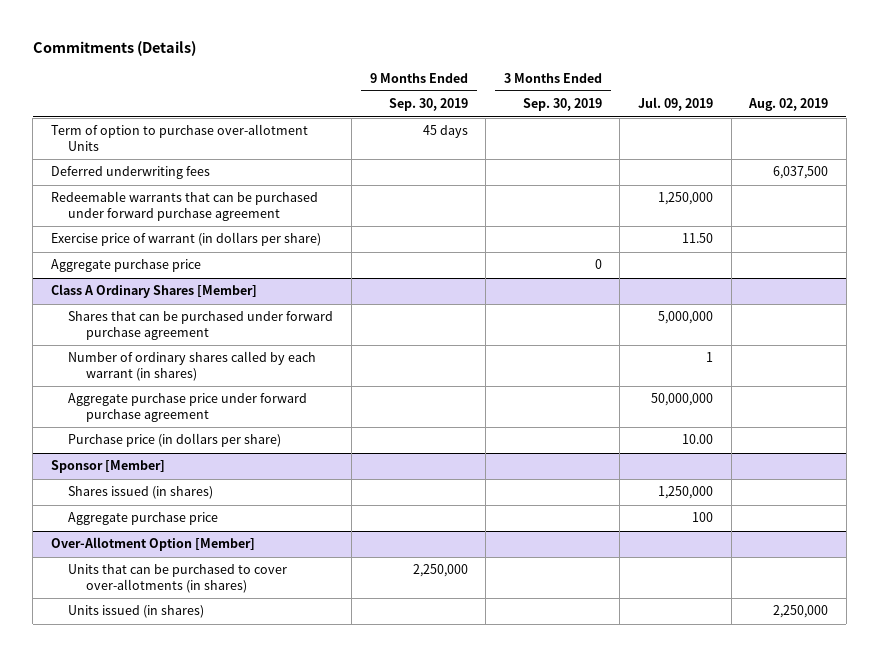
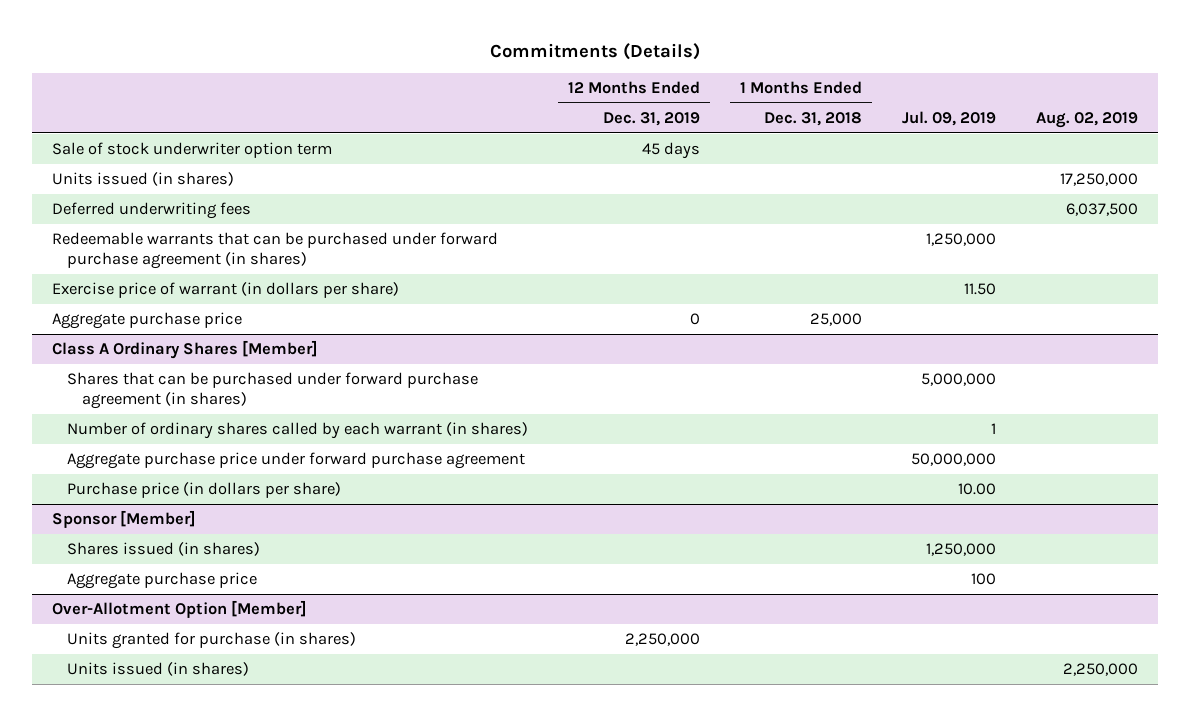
- | 9 Months Ended Sep. 30, 2019 | 3 Months Ended Sep. 30, 2019 | Jul. 09, 2019 | Aug. 02, 2019
+ | 12 Months Ended Dec. 31, 2019 | 1 Months Ended Dec. 31, 2018 | Jul. 09, 2019 | Aug. 02, 2019
- Term of option to purchase over-allotment Units | 45 days | | |
+ Sale of stock underwriter option term | 45 days | | |
+ Units issued (in shares) | | | | 17,250,000
- Redeemable warrants that can be purchased under forward purchase agreement | | | 1,250,000 |
+ Redeemable warrants that can be purchased under forward purchase agreement (in shares) | | | 1,250,000 |
@ Class A Ordinary Shares [Member]
- Shares that can be purchased under forward purchase agreement | | | 5,000,000 |
+ Shares that can be purchased under forward purchase agreement (in shares) | | | 5,000,000 |
@ Over-Allotment Option [Member]
- Units that can be purchased to cover over-allotments (in shares) | 2,250,000 | | |
+ Units granted for purchase (in shares) | 2,250,000 | | |

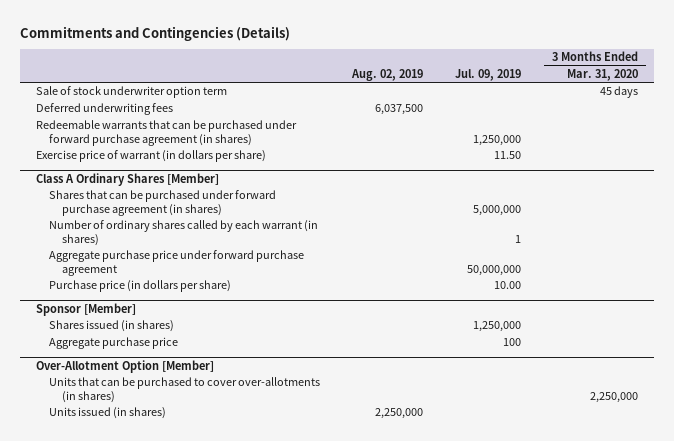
- Commitments (Details)
+ Commitments and Contingencies (Details)
- | 12 Months Ended Dec. 31, 2019 | 1 Months Ended Dec. 31, 2018 | Jul. 09, 2019 | Aug. 02, 2019
+ | Aug. 02, 2019 | Jul. 09, 2019 | 3 Months Ended Mar. 31, 2020
- Units issued (in shares) | | | | 17,250,000
- Aggregate purchase price | 0 | 25,000 | |
@ Over-Allotment Option [Member]
- Units granted for purchase (in shares) | 2,250,000 | | |
+ Units that can be purchased to cover over-allotments (in shares) | | | 2,250,000

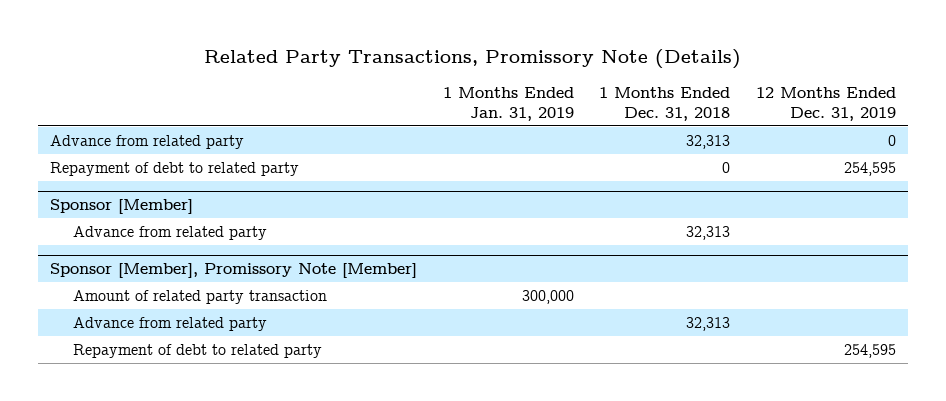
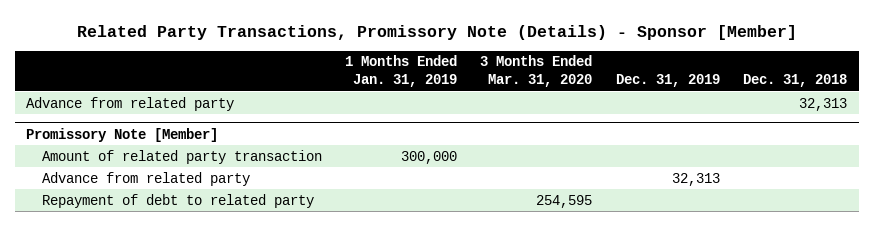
- Related Party Transactions, Promissory Note (Details)
+ Related Party Transactions, Promissory Note (Details) - Sponsor [Member]
- | 1 Months Ended Jan. 31, 2019 | 1 Months Ended Dec. 31, 2018 | 12 Months Ended Dec. 31, 2019
+ | 1 Months Ended Jan. 31, 2019 | 3 Months Ended Mar. 31, 2020 | Dec. 31, 2019 | Dec. 31, 2018
- Repayment of debt to related party | | 0 | 254,595
- Sponsor [Member]
+ Promissory Note [Member]
+ Amount of related party transaction | 300,000 | | |
- Sponsor [Member], Promissory Note [Member]
- Amount of related party transaction | 300,000 | |
- Advance from related party | | 32,313 |
- Repayment of debt to related party | | | 254,595
+ Repayment of debt to related party | | 254,595 | |

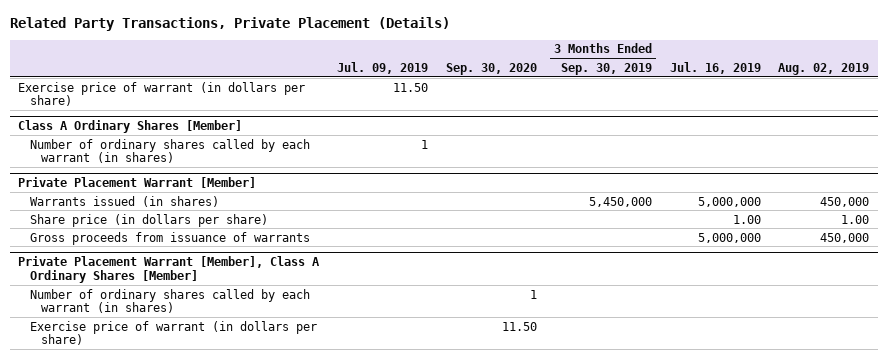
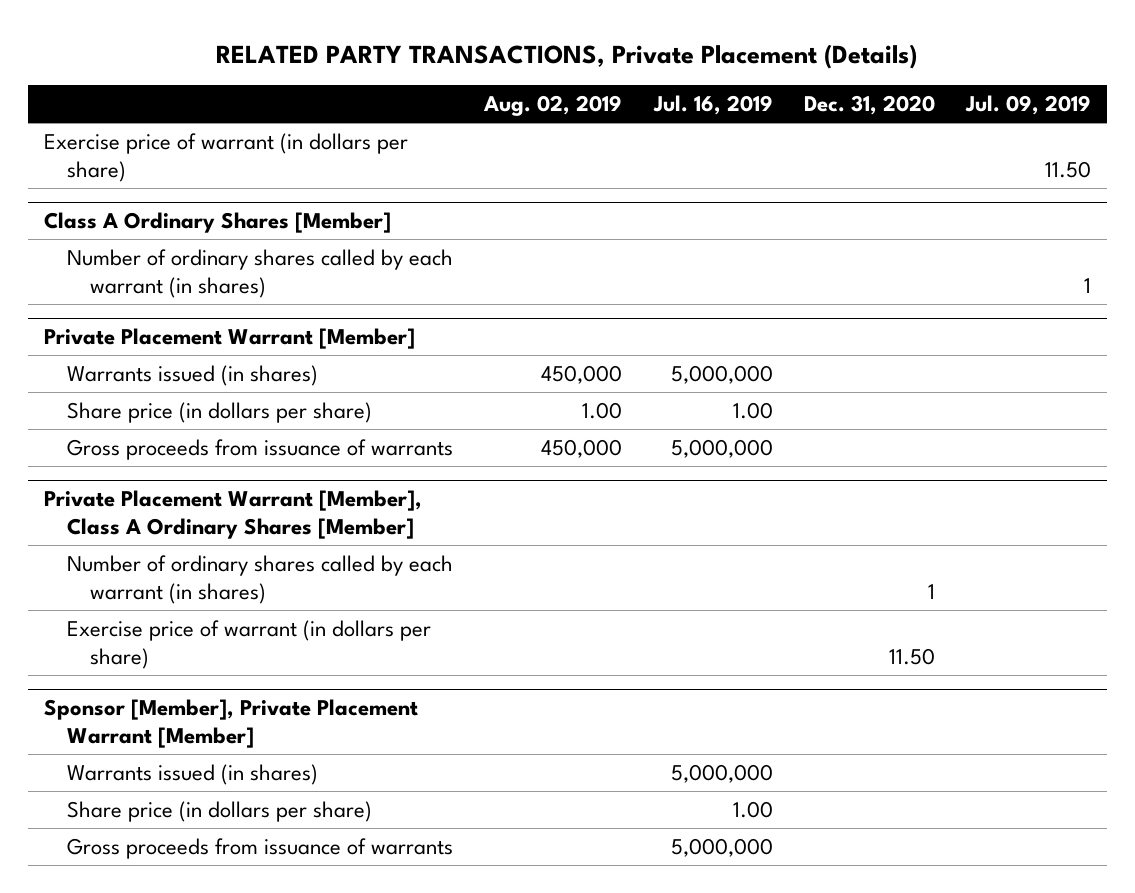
- Related Party Transactions, Private Placement (Details)
+ RELATED PARTY TRANSACTIONS, Private Placement (Details)
- | Jul. 09, 2019 | Sep. 30, 2020 | 3 Months Ended Sep. 30, 2019 | Jul. 16, 2019 | Aug. 02, 2019
+ | Aug. 02, 2019 | Jul. 16, 2019 | Dec. 31, 2020 | Jul. 09, 2019
+ Sponsor [Member], Private Placement Warrant [Member]
+ Warrants issued (in shares) | | 5,000,000 | |
+ Share price (in dollars per share) | | 1.00 | |
+ Gross proceeds from issuance of warrants | | 5,000,000 | |

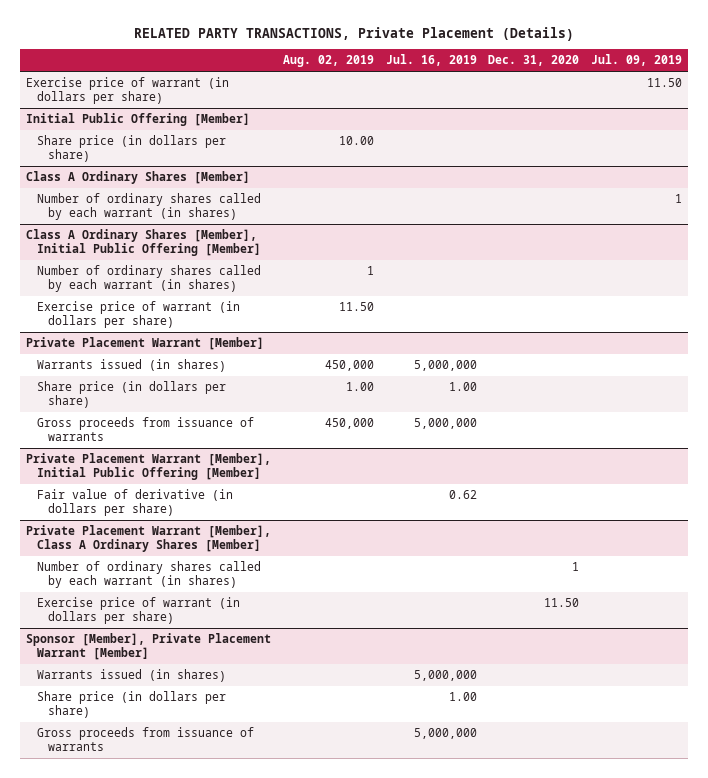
+ Initial Public Offering [Member]
+ Share price (in dollars per share) | 10.00 | | |
+ Class A Ordinary Shares [Member], Initial Public Offering [Member]
+ Number of ordinary shares called by each warrant (in shares) | 1 | | |
+ Exercise price of warrant (in dollars per share) | 11.50 | | |
+ Private Placement Warrant [Member], Initial Public Offering [Member]
+ Fair value of derivative (in dollars per share) | | 0.62 | |

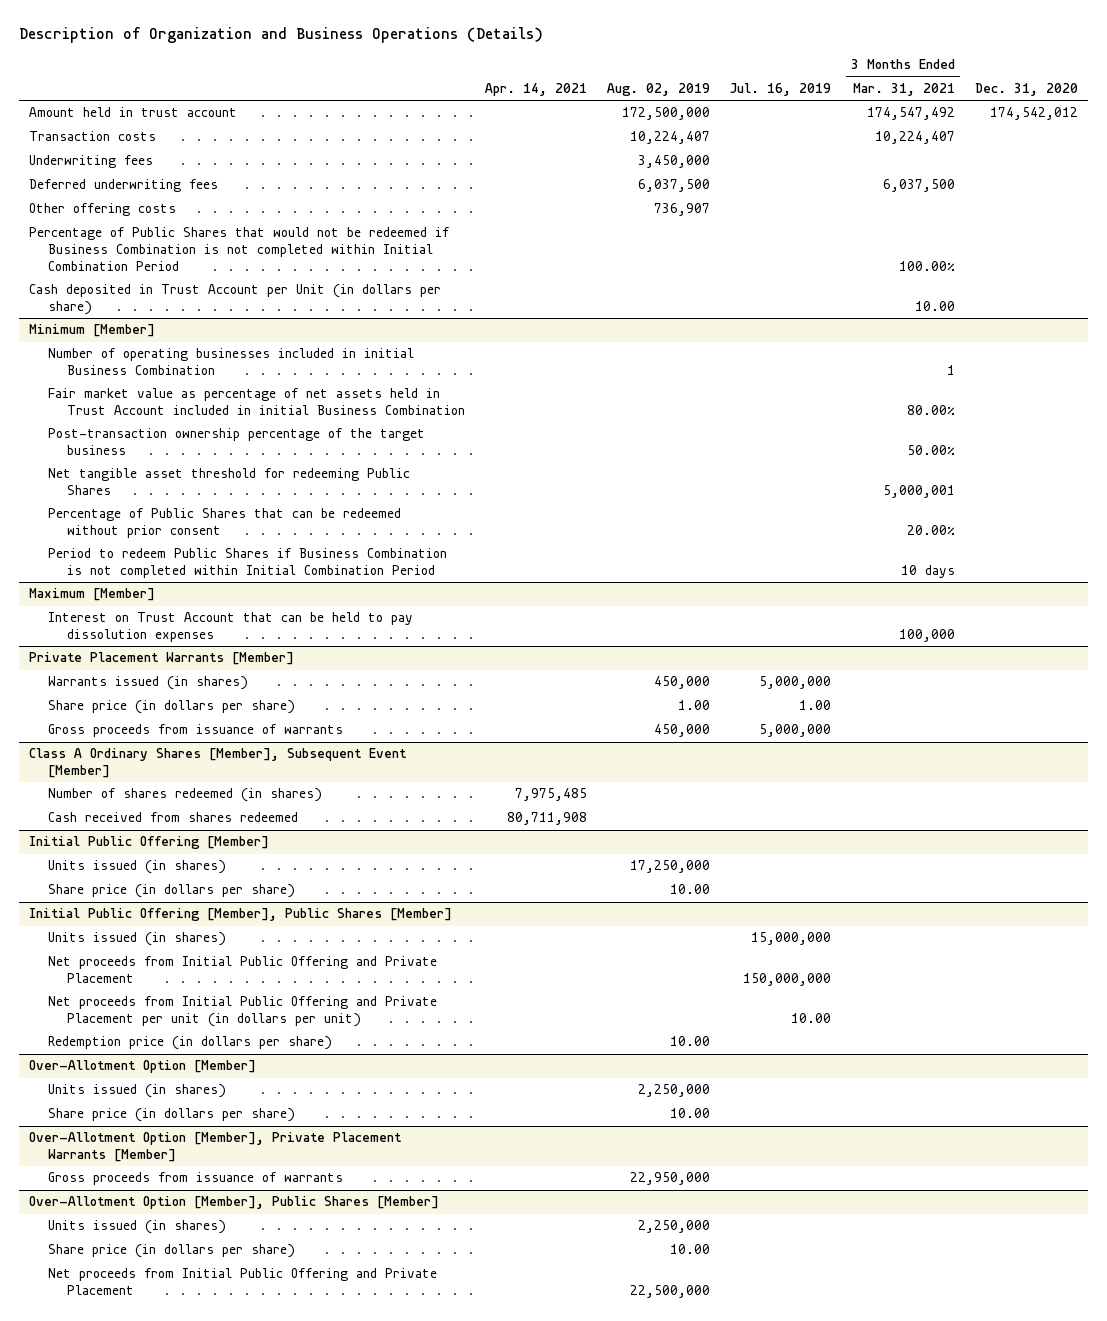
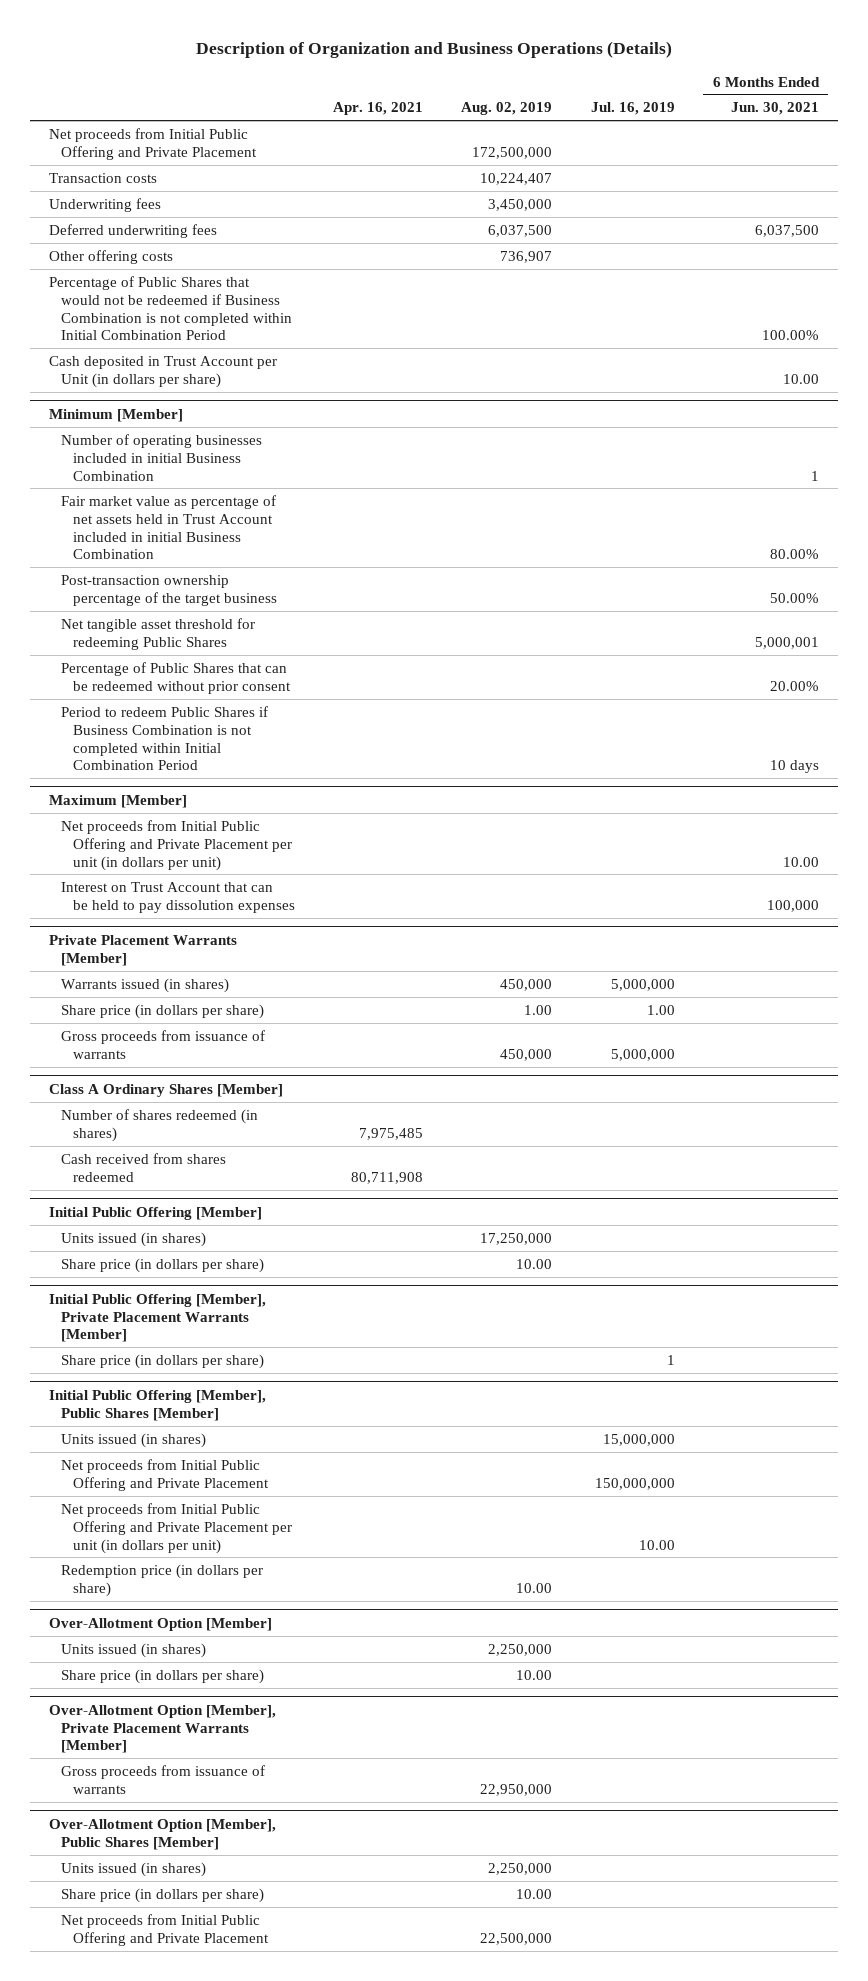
- | Apr. 14, 2021 | Aug. 02, 2019 | Jul. 16, 2019 | 3 Months Ended Mar. 31, 2021 | Dec. 31, 2020
+ | Apr. 16, 2021 | Aug. 02, 2019 | Jul. 16, 2019 | 6 Months Ended Jun. 30, 2021
- Amount held in trust account | | 172,500,000 | | 174,547,492 | 174,542,012
+ Net proceeds from Initial Public Offering and Private Placement | | 172,500,000 | |
@ Maximum [Member]
+ Net proceeds from Initial Public Offering and Private Placement per unit (in dollars per unit) | | | | 10.00
- Class A Ordinary Shares [Member], Subsequent Event [Member]
+ Class A Ordinary Shares [Member]
+ Initial Public Offering [Member], Private Placement Warrants [Member]
+ Share price (in dollars per share) | | | 1 |

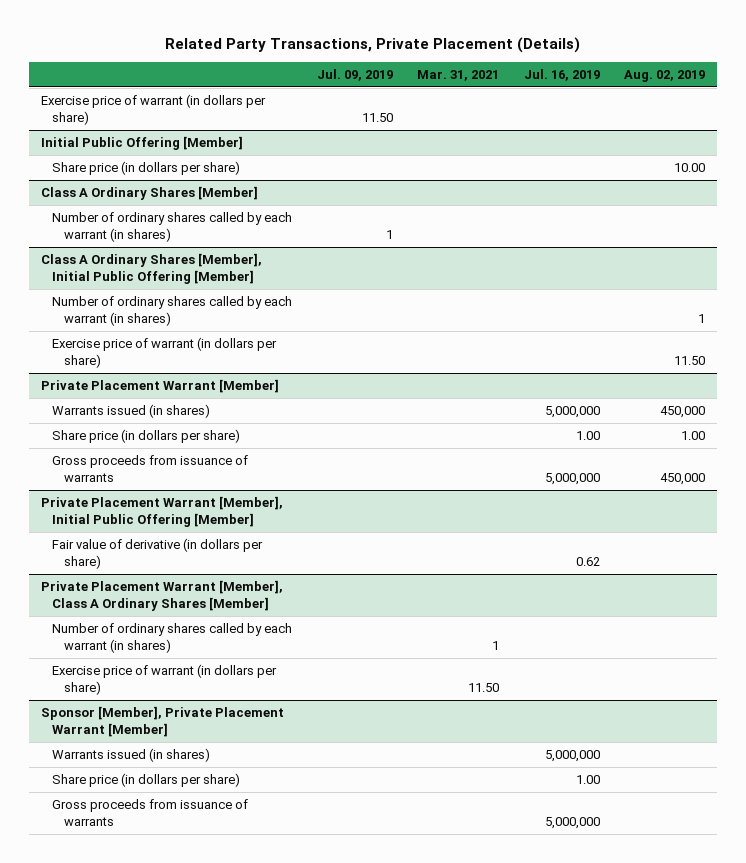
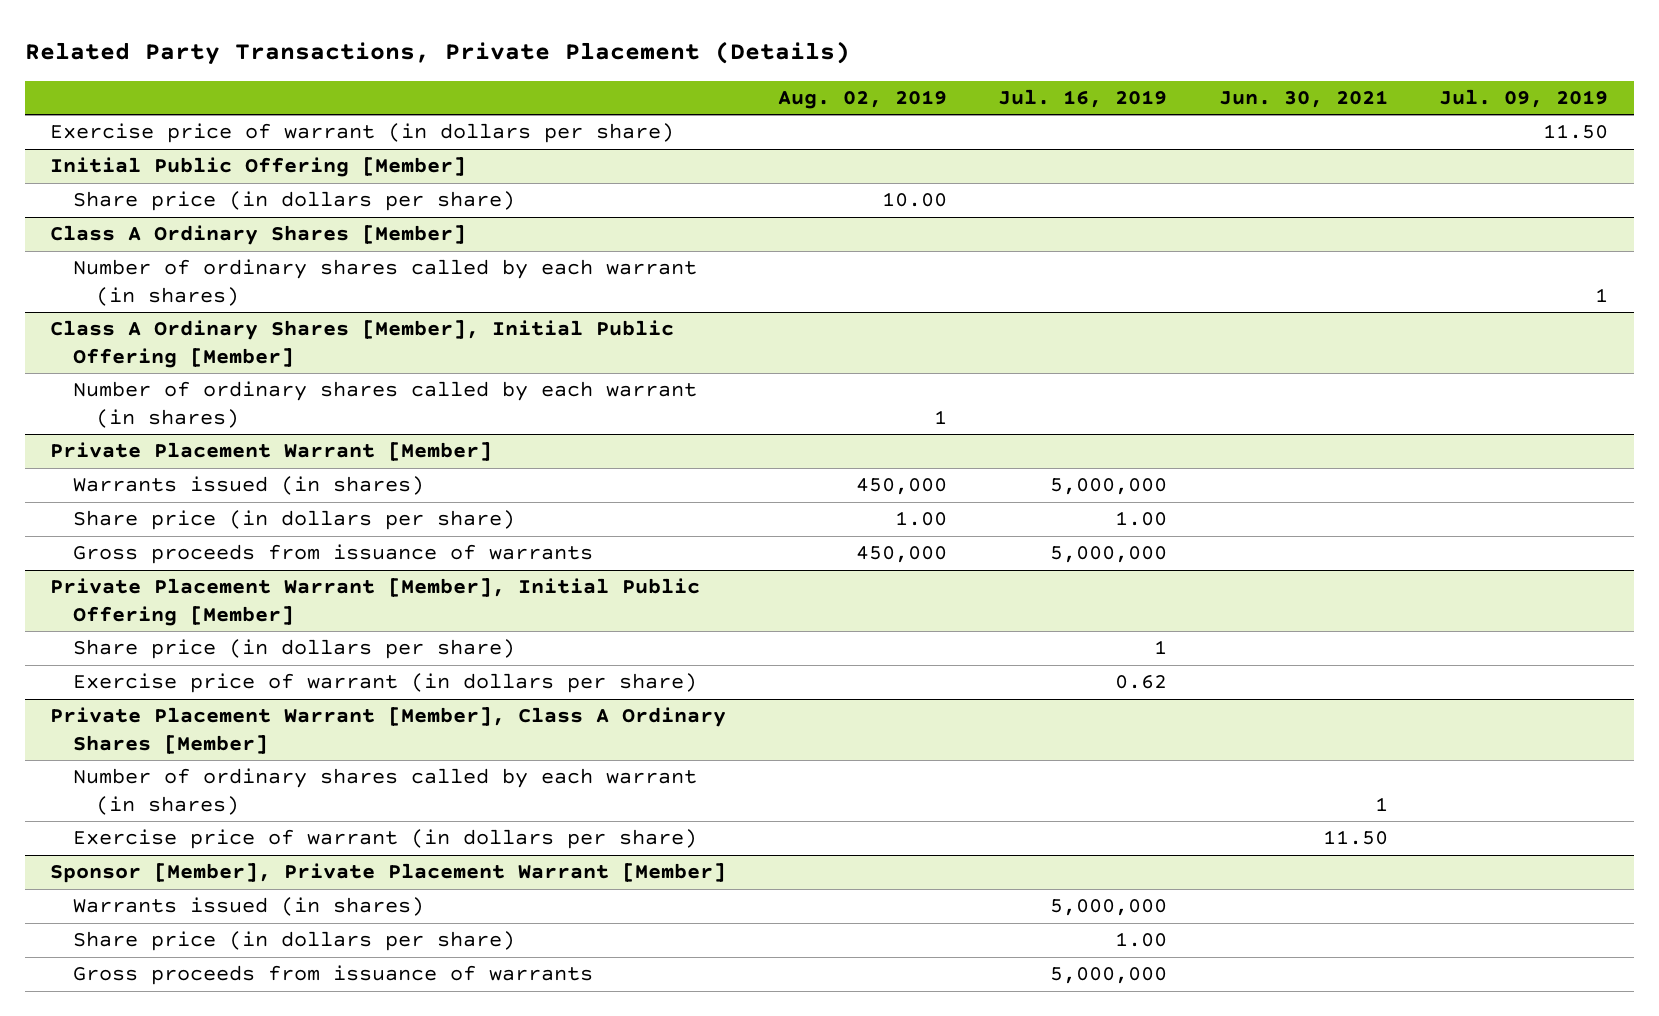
- | Jul. 09, 2019 | Mar. 31, 2021 | Jul. 16, 2019 | Aug. 02, 2019
+ | Aug. 02, 2019 | Jul. 16, 2019 | Jun. 30, 2021 | Jul. 09, 2019
@ Class A Ordinary Shares [Member], Initial Public Offering [Member]
- Exercise price of warrant (in dollars per share) | | | | 11.50
@ Private Placement Warrant [Member], Initial Public Offering [Member]
- Fair value of derivative (in dollars per share) | | | 0.62 |
+ Share price (in dollars per share) | | 1 | |
+ Exercise price of warrant (in dollars per share) | | 0.62 | |

